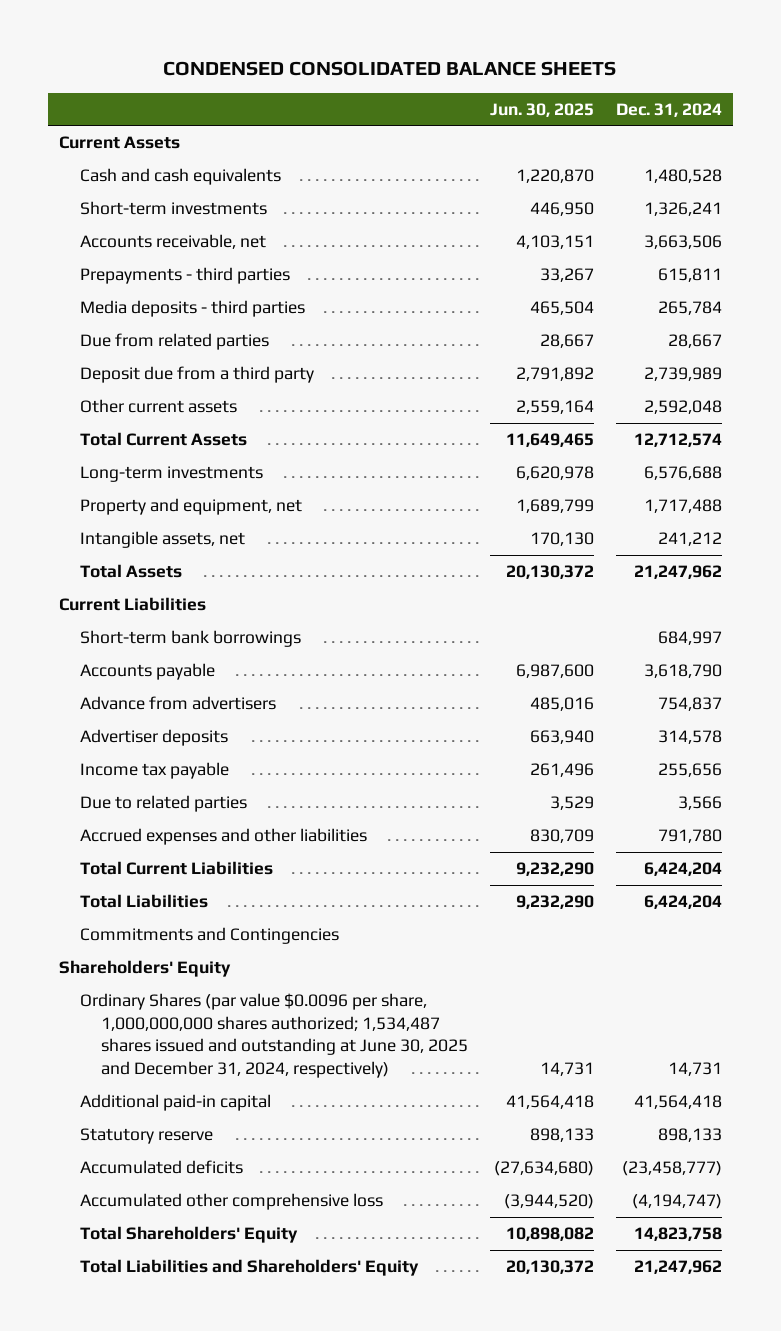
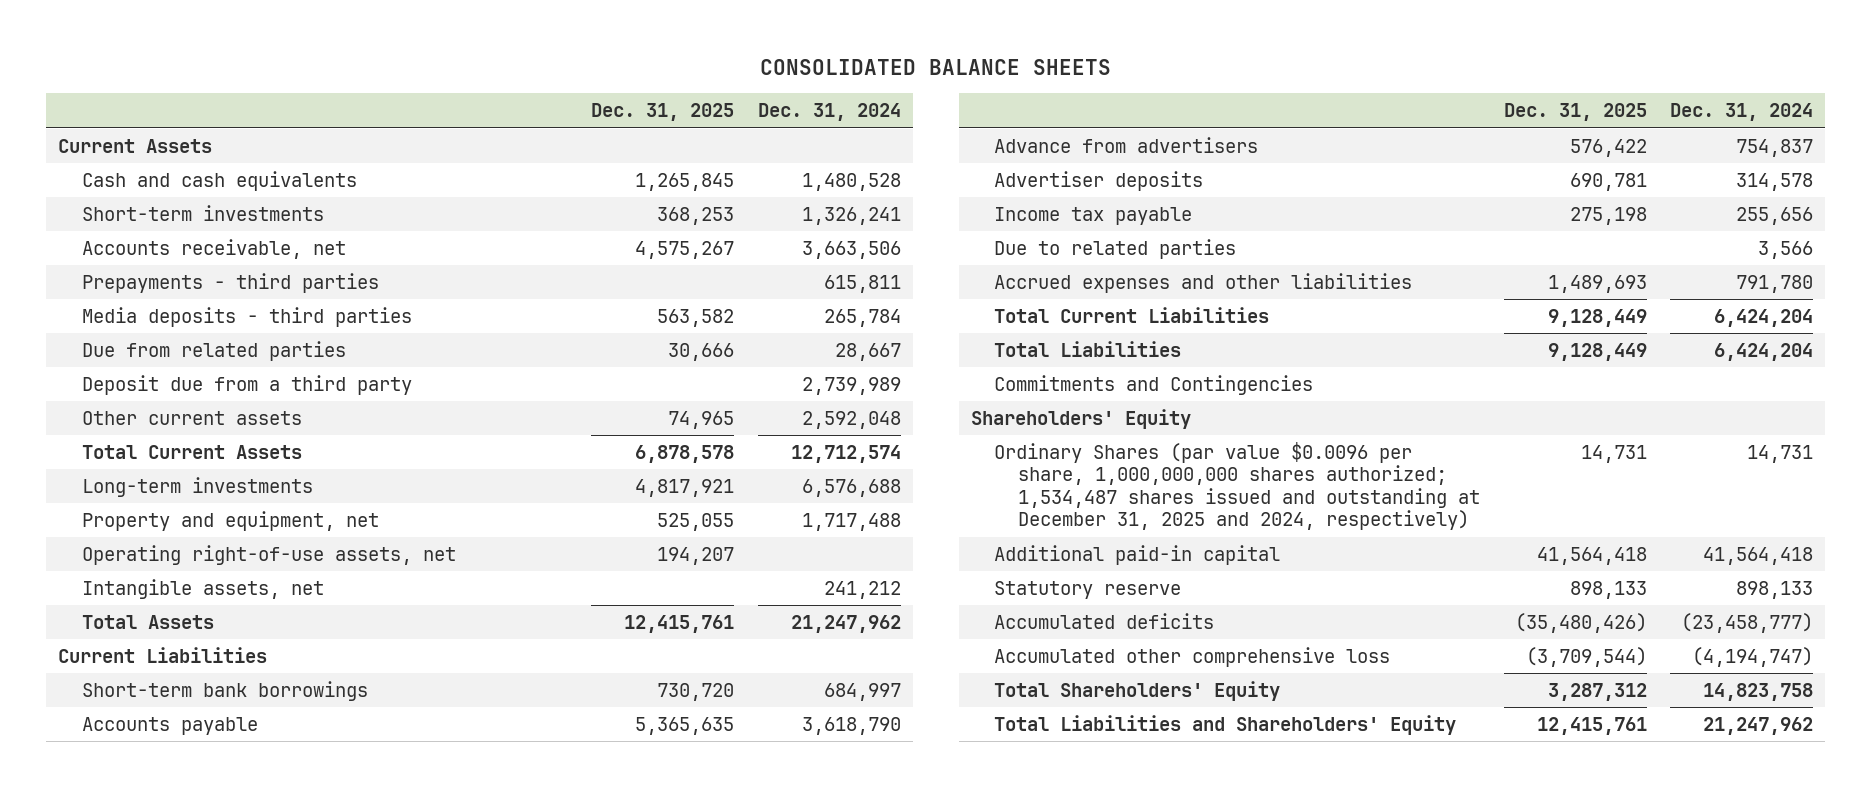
- CONDENSED CONSOLIDATED BALANCE SHEETS
+ CONSOLIDATED BALANCE SHEETS
- | Jun. 30, 2025 | Dec. 31, 2024
+ | Dec. 31, 2025 | Dec. 31, 2024
+ Operating right-of-use assets, net | 194,207 |
- Ordinary Shares (par value $0.0096 per share, 1,000,000,000 shares authorized; 1,534,487 shares issued and outstanding at June 30, 2025 and December 31, 2024, respectively) | 14,731 | 14,731
+ Ordinary Shares (par value $0.0096 per share, 1,000,000,000 shares authorized; 1,534,487 shares issued and outstanding at December 31, 2025 and 2024, respectively) | 14,731 | 14,731

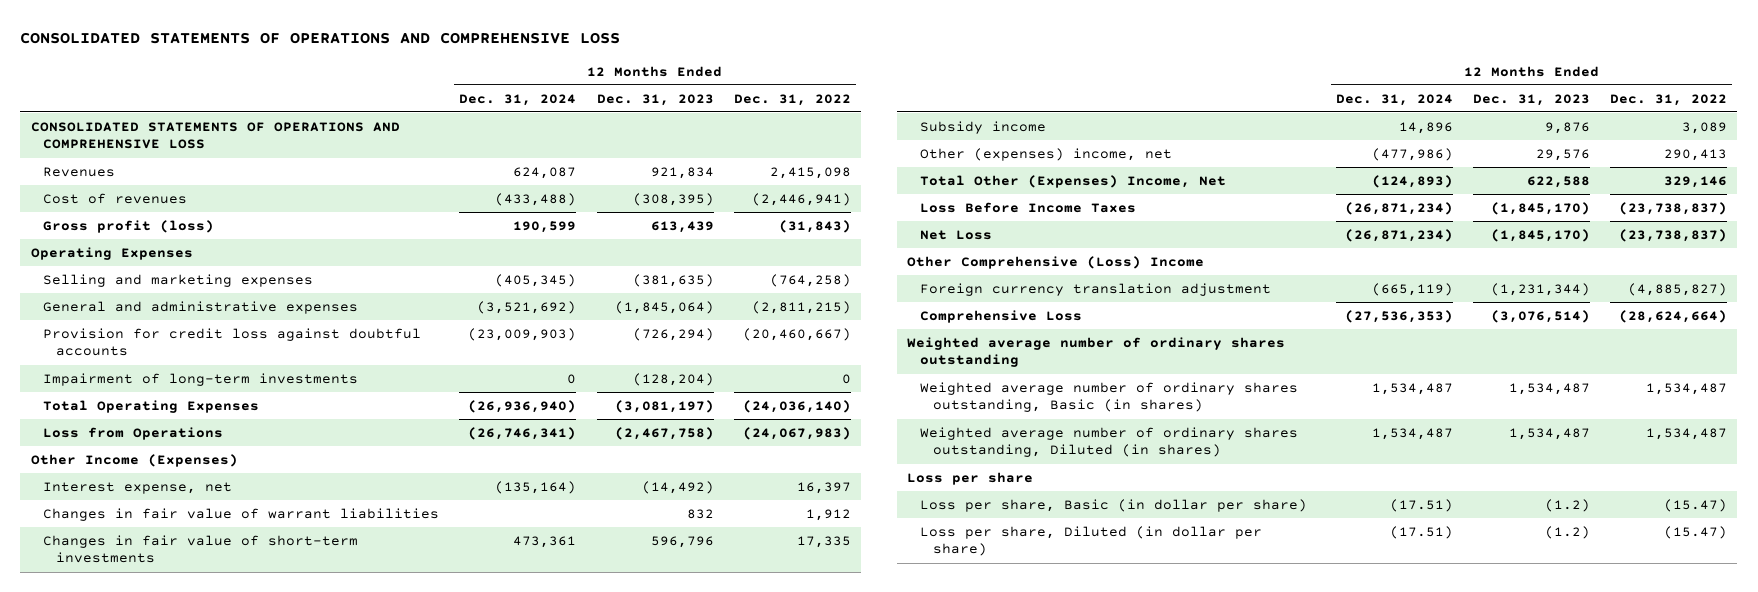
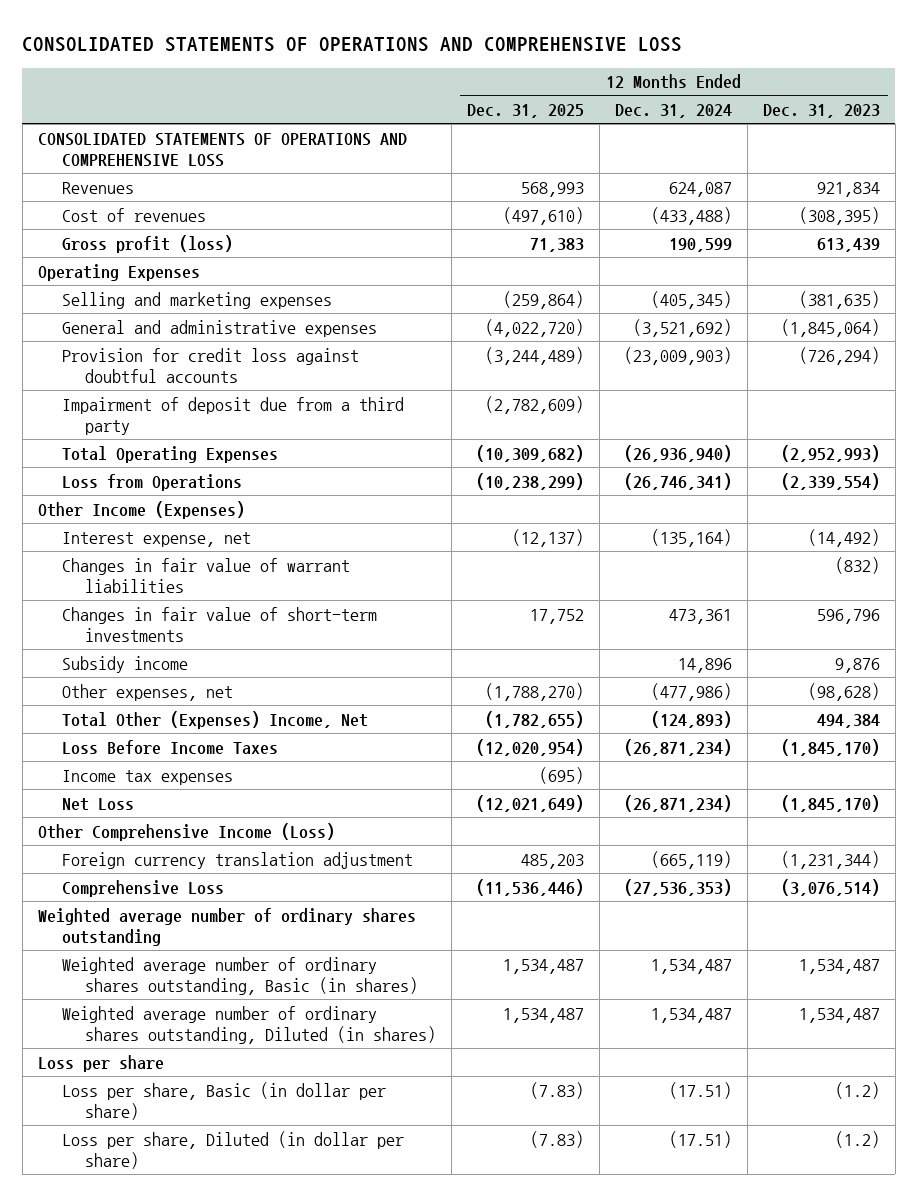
- | 12 Months Ended Dec. 31, 2024 | 12 Months Ended Dec. 31, 2023 | 12 Months Ended Dec. 31, 2022
+ | 12 Months Ended Dec. 31, 2025 | 12 Months Ended Dec. 31, 2024 | 12 Months Ended Dec. 31, 2023
- Impairment of long-term investments | 0 | (128,204) | 0
- Total Operating Expenses | (26,936,940) | (3,081,197) | (24,036,140)
- Loss from Operations | (26,746,341) | (2,467,758) | (24,067,983)
+ Impairment of deposit due from a third party | (2,782,609) | |
+ Total Operating Expenses | (10,309,682) | (26,936,940) | (2,952,993)
+ Loss from Operations | (10,238,299) | (26,746,341) | (2,339,554)
- Changes in fair value of warrant liabilities | | 832 | 1,912
+ Changes in fair value of warrant liabilities | | | (832)
- Other (expenses) income, net | (477,986) | 29,576 | 290,413
- Total Other (Expenses) Income, Net | (124,893) | 622,588 | 329,146
+ Other expenses, net | (1,788,270) | (477,986) | (98,628)
+ Total Other (Expenses) Income, Net | (1,782,655) | (124,893) | 494,384
+ Income tax expenses | (695) | |
- Other Comprehensive (Loss) Income
+ Other Comprehensive Income (Loss)

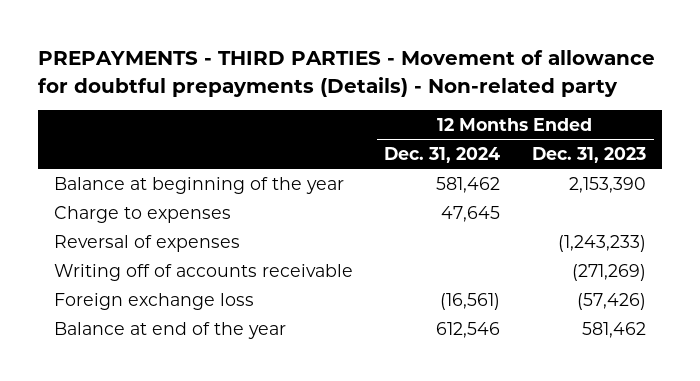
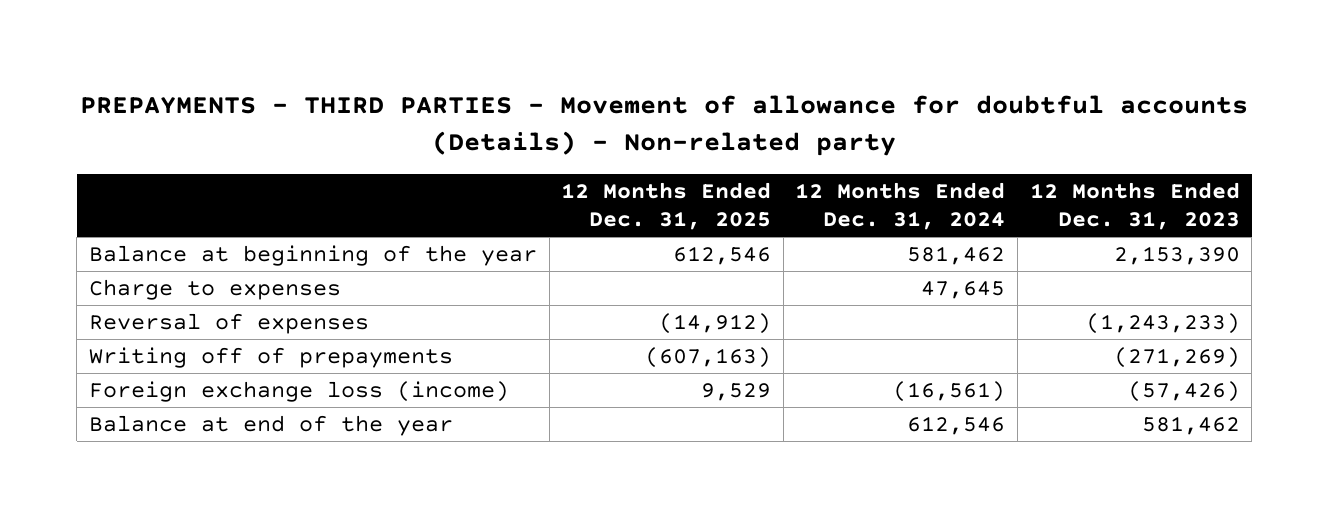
- PREPAYMENTS - THIRD PARTIES - Movement of allowance for doubtful prepayments (Details) - Non-related party
+ PREPAYMENTS - THIRD PARTIES - Movement of allowance for doubtful accounts (Details) - Non-related party
- | 12 Months Ended Dec. 31, 2024 | 12 Months Ended Dec. 31, 2023
+ | 12 Months Ended Dec. 31, 2025 | 12 Months Ended Dec. 31, 2024 | 12 Months Ended Dec. 31, 2023
- Writing off of accounts receivable | | (271,269)
- Foreign exchange loss | (16,561) | (57,426)
+ Writing off of prepayments | (607,163) | | (271,269)
+ Foreign exchange loss (income) | 9,529 | (16,561) | (57,426)

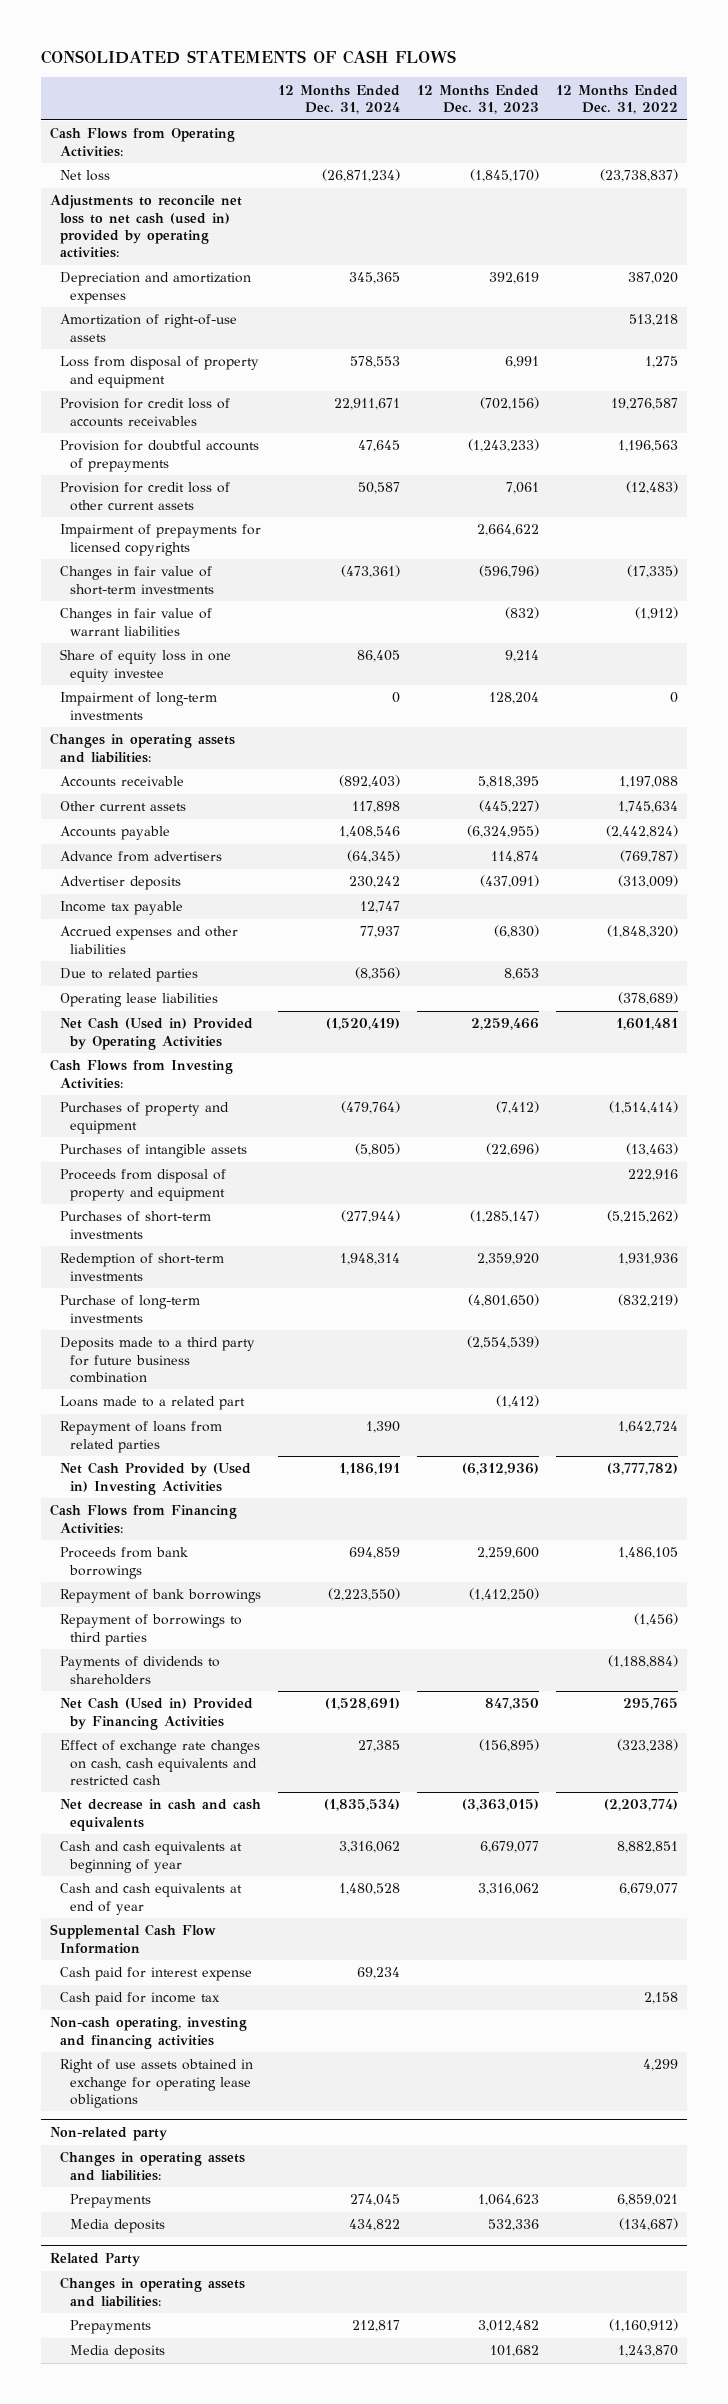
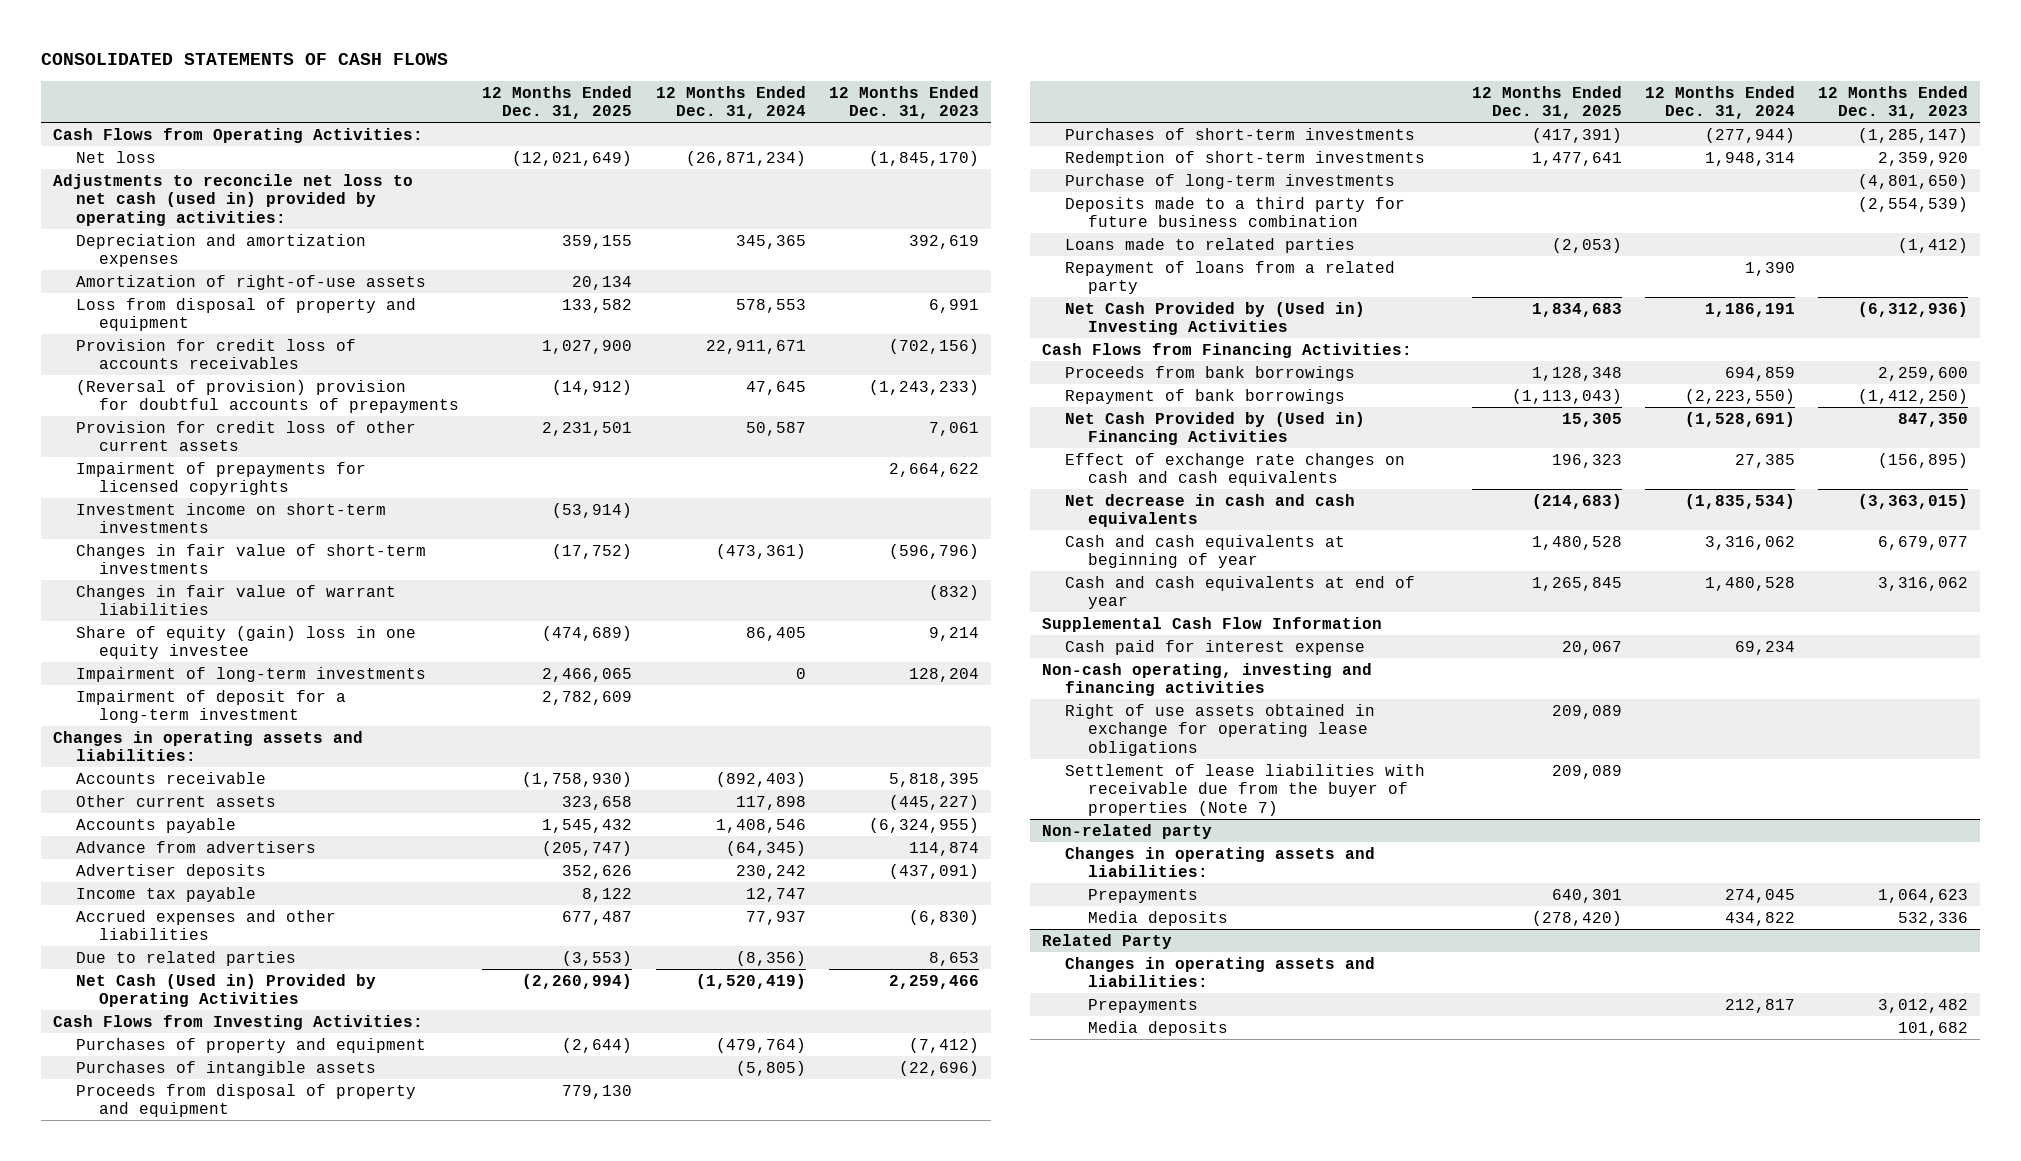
- | 12 Months Ended Dec. 31, 2024 | 12 Months Ended Dec. 31, 2023 | 12 Months Ended Dec. 31, 2022
+ | 12 Months Ended Dec. 31, 2025 | 12 Months Ended Dec. 31, 2024 | 12 Months Ended Dec. 31, 2023
- Provision for doubtful accounts of prepayments | 47,645 | (1,243,233) | 1,196,563
+ (Reversal of provision) provision for doubtful accounts of prepayments | (14,912) | 47,645 | (1,243,233)
+ Investment income on short-term investments | (53,914) | |
- Share of equity loss in one equity investee | 86,405 | 9,214 |
+ Share of equity (gain) loss in one equity investee | (474,689) | 86,405 | 9,214
+ Impairment of deposit for a long-term investment | 2,782,609 | |
- Operating lease liabilities | | | (378,689)
- Loans made to a related part | | (1,412) |
- Repayment of loans from related parties | 1,390 | | 1,642,724
+ Loans made to related parties | (2,053) | | (1,412)
+ Repayment of loans from a related party | | 1,390 |
- Repayment of borrowings to third parties | | | (1,456)
- Payments of dividends to shareholders | | | (1,188,884)
- Net Cash (Used in) Provided by Financing Activities | (1,528,691) | 847,350 | 295,765
- Effect of exchange rate changes on cash, cash equivalents and restricted cash | 27,385 | (156,895) | (323,238)
+ Net Cash Provided by (Used in) Financing Activities | 15,305 | (1,528,691) | 847,350
+ Effect of exchange rate changes on cash and cash equivalents | 196,323 | 27,385 | (156,895)
- Cash paid for income tax | | | 2,158
+ Settlement of lease liabilities with receivable due from the buyer of properties (Note 7) | 209,089 | |

